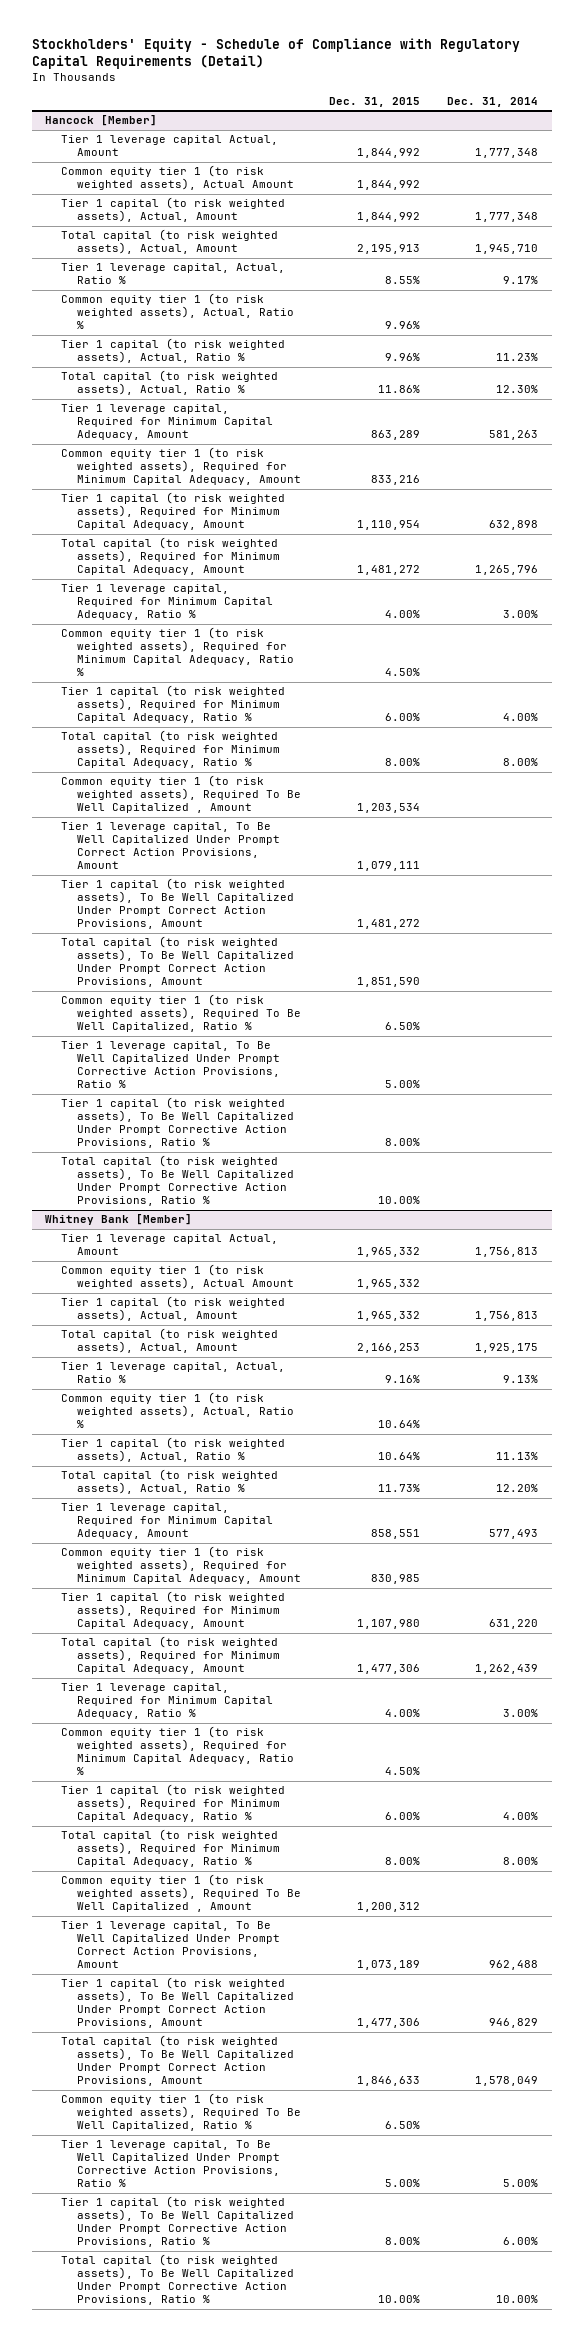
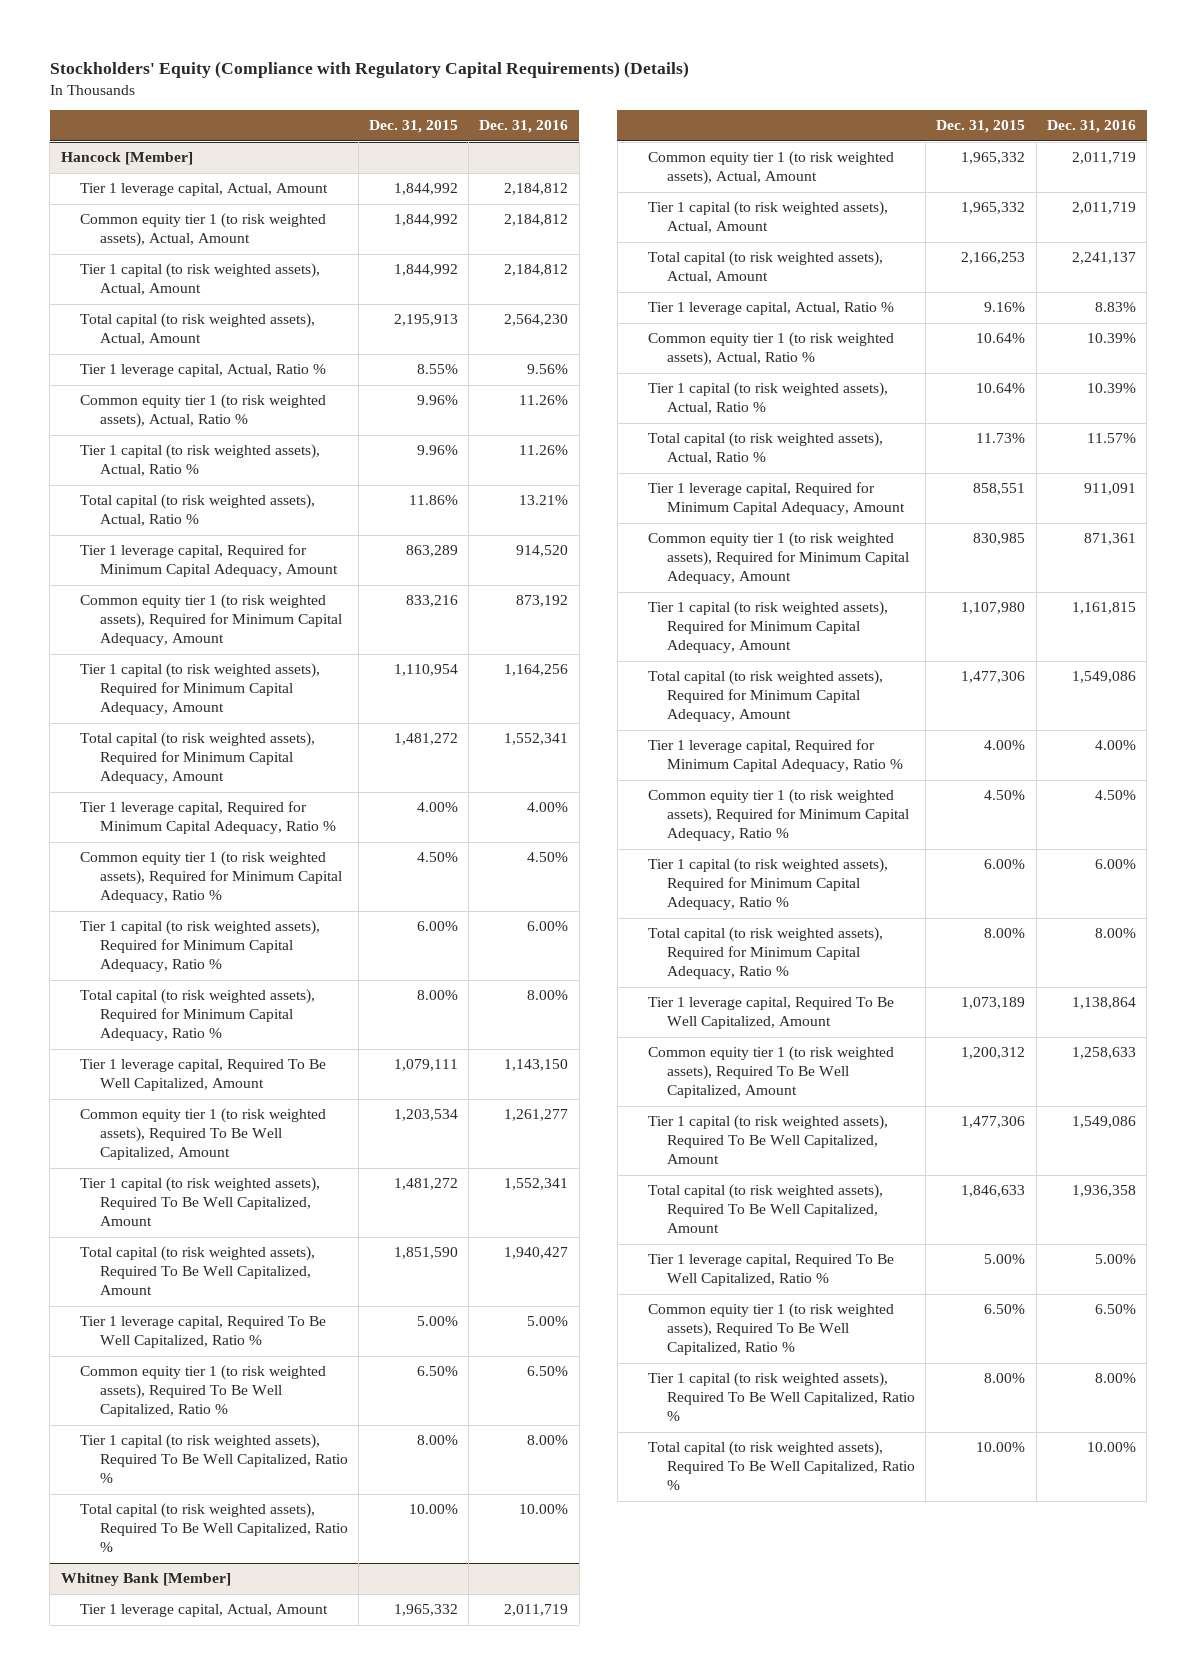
- Stockholders' Equity - Schedule of Compliance with Regulatory Capital Requirements (Detail)
+ Stockholders' Equity (Compliance with Regulatory Capital Requirements) (Details)
- | Dec. 31, 2015 | Dec. 31, 2014
+ | Dec. 31, 2015 | Dec. 31, 2016
@ Hancock [Member]
- Tier 1 leverage capital Actual, Amount | 1,844,992 | 1,777,348
- Common equity tier 1 (to risk weighted assets), Actual Amount | 1,844,992 |
+ Tier 1 leverage capital, Actual, Amount | 1,844,992 | 2,184,812
+ Common equity tier 1 (to risk weighted assets), Actual, Amount | 1,844,992 | 2,184,812
- Common equity tier 1 (to risk weighted assets), Required To Be Well Capitalized , Amount | 1,203,534 |
- Tier 1 leverage capital, To Be Well Capitalized Under Prompt Correct Action Provisions, Amount | 1,079,111 |
- Tier 1 capital (to risk weighted assets), To Be Well Capitalized Under Prompt Correct Action Provisions, Amount | 1,481,272 |
- Total capital (to risk weighted assets), To Be Well Capitalized Under Prompt Correct Action Provisions, Amount | 1,851,590 |
+ Tier 1 leverage capital, Required To Be Well Capitalized, Amount | 1,079,111 | 1,143,150
+ Common equity tier 1 (to risk weighted assets), Required To Be Well Capitalized, Amount | 1,203,534 | 1,261,277
+ Tier 1 capital (to risk weighted assets), Required To Be Well Capitalized, Amount | 1,481,272 | 1,552,341
+ Total capital (to risk weighted assets), Required To Be Well Capitalized, Amount | 1,851,590 | 1,940,427
+ Tier 1 leverage capital, Required To Be Well Capitalized, Ratio % | 5.00% | 5.00%
- Tier 1 leverage capital, To Be Well Capitalized Under Prompt Corrective Action Provisions, Ratio % | 5.00% |
- Tier 1 capital (to risk weighted assets), To Be Well Capitalized Under Prompt Corrective Action Provisions, Ratio % | 8.00% |
- Total capital (to risk weighted assets), To Be Well Capitalized Under Prompt Corrective Action Provisions, Ratio % | 10.00% |
+ Tier 1 capital (to risk weighted assets), Required To Be Well Capitalized, Ratio % | 8.00% | 8.00%
+ Total capital (to risk weighted assets), Required To Be Well Capitalized, Ratio % | 10.00% | 10.00%
@ Whitney Bank [Member]
- Tier 1 leverage capital Actual, Amount | 1,965,332 | 1,756,813
- Common equity tier 1 (to risk weighted assets), Actual Amount | 1,965,332 |
+ Tier 1 leverage capital, Actual, Amount | 1,965,332 | 2,011,719
+ Common equity tier 1 (to risk weighted assets), Actual, Amount | 1,965,332 | 2,011,719
- Common equity tier 1 (to risk weighted assets), Required To Be Well Capitalized , Amount | 1,200,312 |
- Tier 1 leverage capital, To Be Well Capitalized Under Prompt Correct Action Provisions, Amount | 1,073,189 | 962,488
- Tier 1 capital (to risk weighted assets), To Be Well Capitalized Under Prompt Correct Action Provisions, Amount | 1,477,306 | 946,829
- Total capital (to risk weighted assets), To Be Well Capitalized Under Prompt Correct Action Provisions, Amount | 1,846,633 | 1,578,049
+ Tier 1 leverage capital, Required To Be Well Capitalized, Amount | 1,073,189 | 1,138,864
+ Common equity tier 1 (to risk weighted assets), Required To Be Well Capitalized, Amount | 1,200,312 | 1,258,633
+ Tier 1 capital (to risk weighted assets), Required To Be Well Capitalized, Amount | 1,477,306 | 1,549,086
+ Total capital (to risk weighted assets), Required To Be Well Capitalized, Amount | 1,846,633 | 1,936,358
+ Tier 1 leverage capital, Required To Be Well Capitalized, Ratio % | 5.00% | 5.00%
- Tier 1 leverage capital, To Be Well Capitalized Under Prompt Corrective Action Provisions, Ratio % | 5.00% | 5.00%
- Tier 1 capital (to risk weighted assets), To Be Well Capitalized Under Prompt Corrective Action Provisions, Ratio % | 8.00% | 6.00%
- Total capital (to risk weighted assets), To Be Well Capitalized Under Prompt Corrective Action Provisions, Ratio % | 10.00% | 10.00%
+ Tier 1 capital (to risk weighted assets), Required To Be Well Capitalized, Ratio % | 8.00% | 8.00%
+ Total capital (to risk weighted assets), Required To Be Well Capitalized, Ratio % | 10.00% | 10.00%

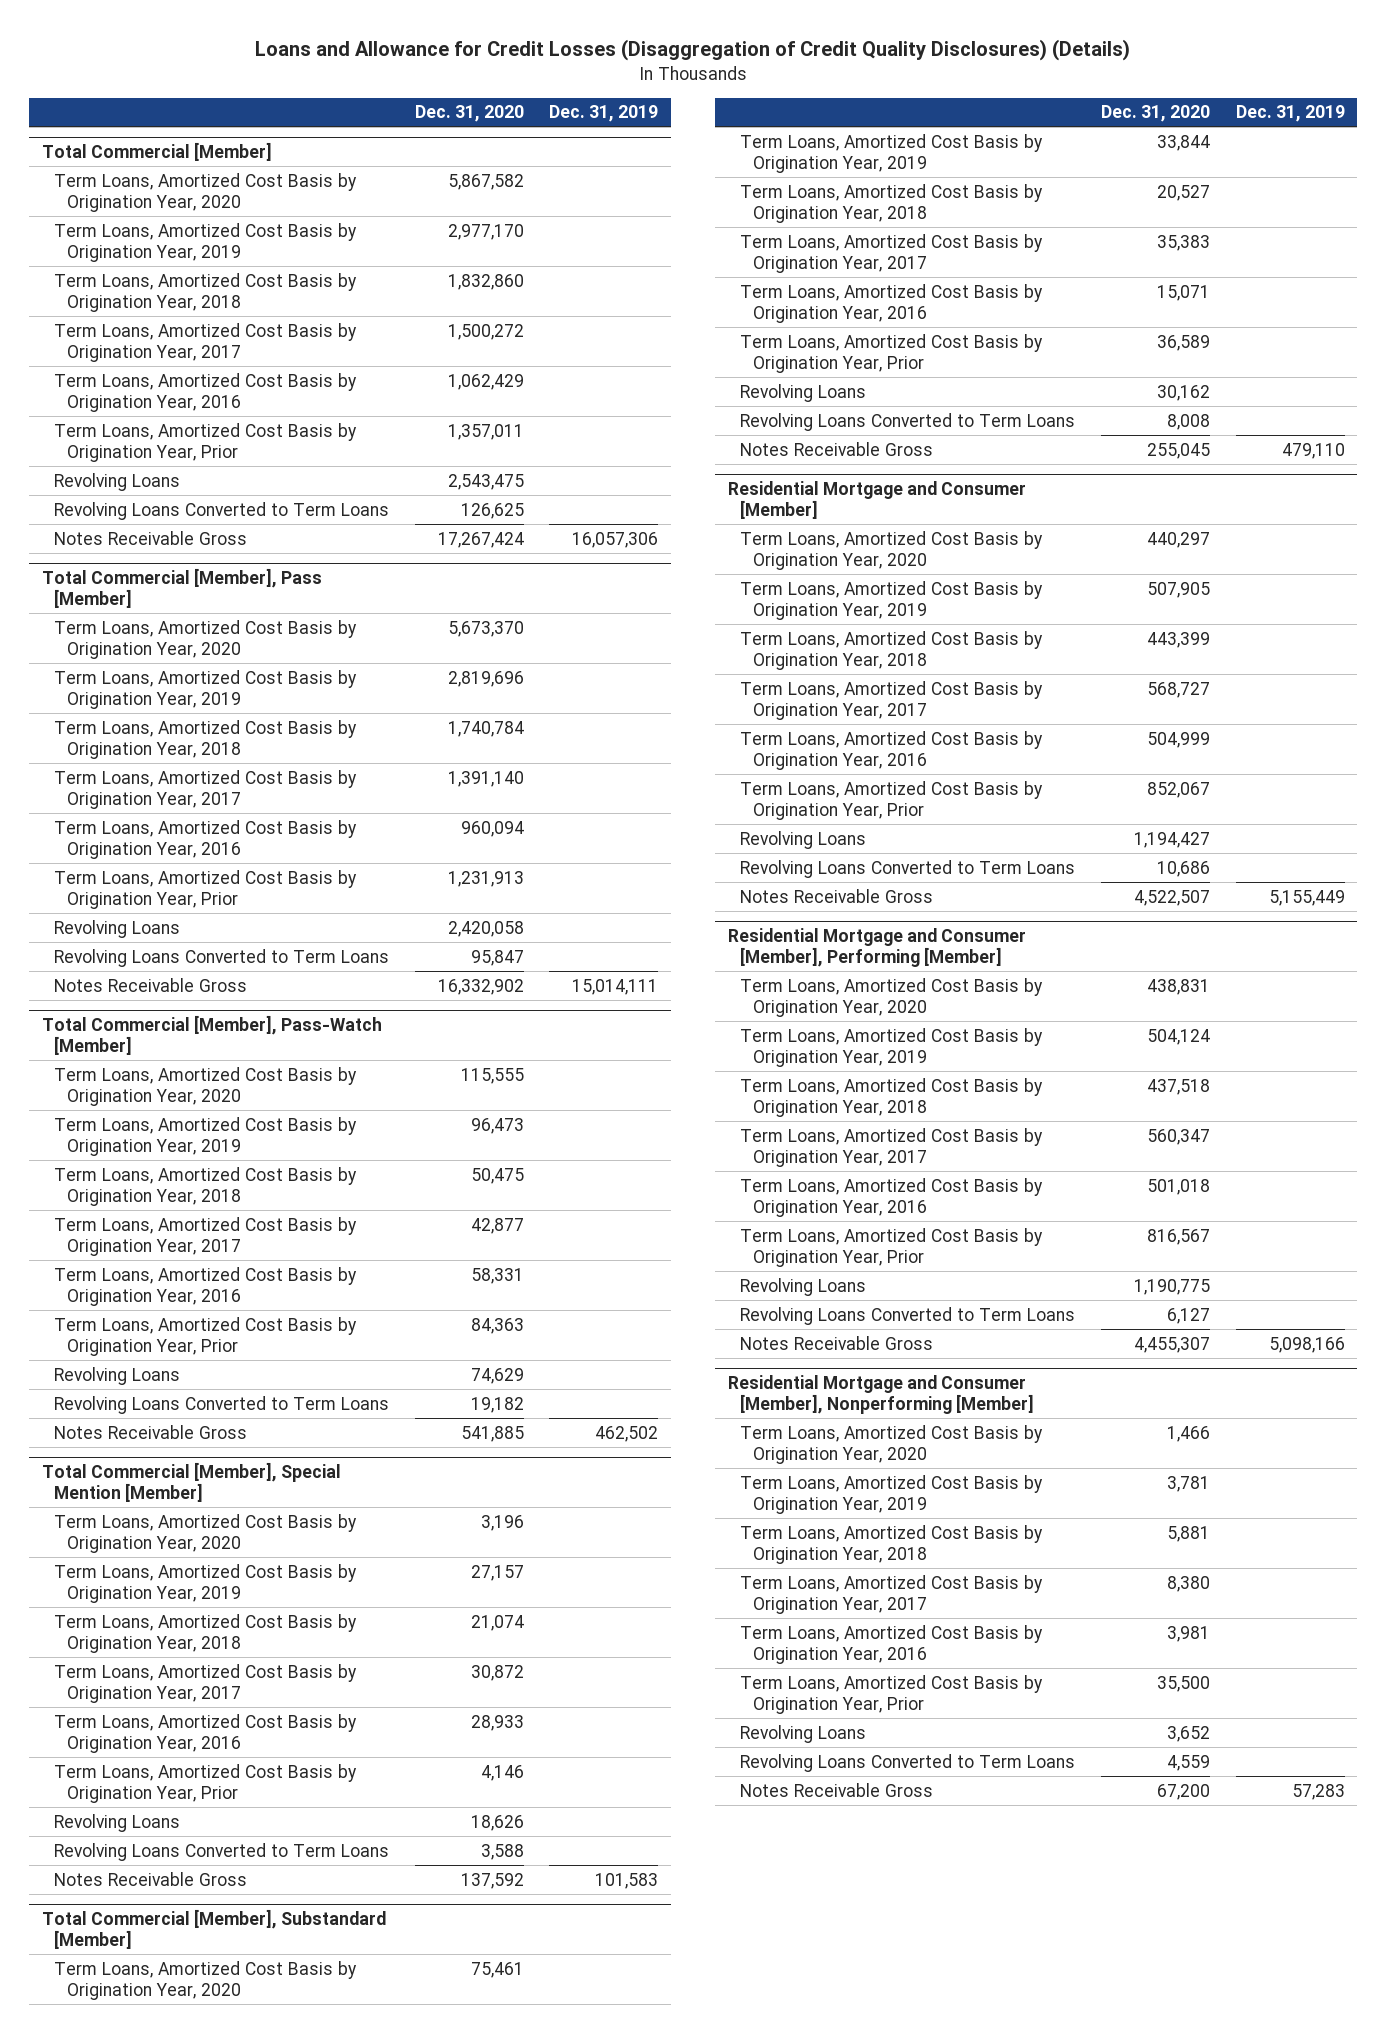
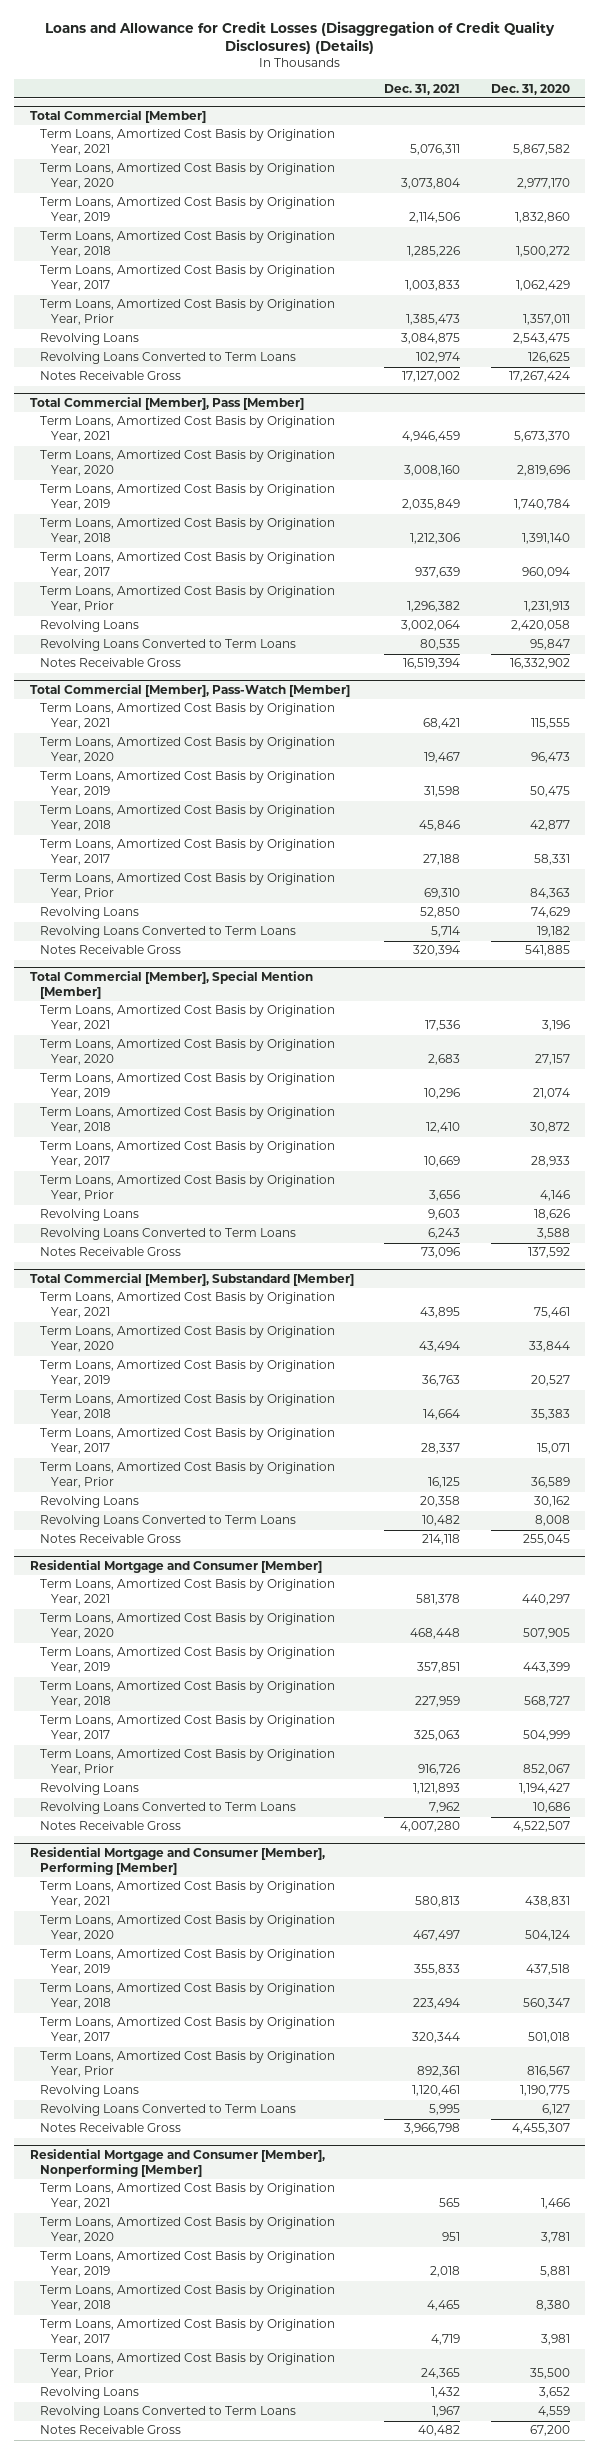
- | Dec. 31, 2020 | Dec. 31, 2019
+ | Dec. 31, 2021 | Dec. 31, 2020
@ Total Commercial [Member]
- Term Loans, Amortized Cost Basis by Origination Year, 2020 | 5,867,582 |
- Term Loans, Amortized Cost Basis by Origination Year, 2019 | 2,977,170 |
- Term Loans, Amortized Cost Basis by Origination Year, 2018 | 1,832,860 |
- Term Loans, Amortized Cost Basis by Origination Year, 2017 | 1,500,272 |
- Term Loans, Amortized Cost Basis by Origination Year, 2016 | 1,062,429 |
+ Term Loans, Amortized Cost Basis by Origination Year, 2021 | 5,076,311 | 5,867,582
+ Term Loans, Amortized Cost Basis by Origination Year, 2020 | 3,073,804 | 2,977,170
+ Term Loans, Amortized Cost Basis by Origination Year, 2019 | 2,114,506 | 1,832,860
+ Term Loans, Amortized Cost Basis by Origination Year, 2018 | 1,285,226 | 1,500,272
+ Term Loans, Amortized Cost Basis by Origination Year, 2017 | 1,003,833 | 1,062,429
@ Total Commercial [Member], Pass [Member]
- Term Loans, Amortized Cost Basis by Origination Year, 2020 | 5,673,370 |
- Term Loans, Amortized Cost Basis by Origination Year, 2019 | 2,819,696 |
- Term Loans, Amortized Cost Basis by Origination Year, 2018 | 1,740,784 |
- Term Loans, Amortized Cost Basis by Origination Year, 2017 | 1,391,140 |
- Term Loans, Amortized Cost Basis by Origination Year, 2016 | 960,094 |
+ Term Loans, Amortized Cost Basis by Origination Year, 2021 | 4,946,459 | 5,673,370
+ Term Loans, Amortized Cost Basis by Origination Year, 2020 | 3,008,160 | 2,819,696
+ Term Loans, Amortized Cost Basis by Origination Year, 2019 | 2,035,849 | 1,740,784
+ Term Loans, Amortized Cost Basis by Origination Year, 2018 | 1,212,306 | 1,391,140
+ Term Loans, Amortized Cost Basis by Origination Year, 2017 | 937,639 | 960,094
@ Total Commercial [Member], Pass-Watch [Member]
- Term Loans, Amortized Cost Basis by Origination Year, 2020 | 115,555 |
- Term Loans, Amortized Cost Basis by Origination Year, 2019 | 96,473 |
- Term Loans, Amortized Cost Basis by Origination Year, 2018 | 50,475 |
- Term Loans, Amortized Cost Basis by Origination Year, 2017 | 42,877 |
- Term Loans, Amortized Cost Basis by Origination Year, 2016 | 58,331 |
+ Term Loans, Amortized Cost Basis by Origination Year, 2021 | 68,421 | 115,555
+ Term Loans, Amortized Cost Basis by Origination Year, 2020 | 19,467 | 96,473
+ Term Loans, Amortized Cost Basis by Origination Year, 2019 | 31,598 | 50,475
+ Term Loans, Amortized Cost Basis by Origination Year, 2018 | 45,846 | 42,877
+ Term Loans, Amortized Cost Basis by Origination Year, 2017 | 27,188 | 58,331
@ Total Commercial [Member], Special Mention [Member]
- Term Loans, Amortized Cost Basis by Origination Year, 2020 | 3,196 |
- Term Loans, Amortized Cost Basis by Origination Year, 2019 | 27,157 |
- Term Loans, Amortized Cost Basis by Origination Year, 2018 | 21,074 |
- Term Loans, Amortized Cost Basis by Origination Year, 2017 | 30,872 |
- Term Loans, Amortized Cost Basis by Origination Year, 2016 | 28,933 |
+ Term Loans, Amortized Cost Basis by Origination Year, 2021 | 17,536 | 3,196
+ Term Loans, Amortized Cost Basis by Origination Year, 2020 | 2,683 | 27,157
+ Term Loans, Amortized Cost Basis by Origination Year, 2019 | 10,296 | 21,074
+ Term Loans, Amortized Cost Basis by Origination Year, 2018 | 12,410 | 30,872
+ Term Loans, Amortized Cost Basis by Origination Year, 2017 | 10,669 | 28,933
@ Total Commercial [Member], Substandard [Member]
- Term Loans, Amortized Cost Basis by Origination Year, 2020 | 75,461 |
- Term Loans, Amortized Cost Basis by Origination Year, 2019 | 33,844 |
- Term Loans, Amortized Cost Basis by Origination Year, 2018 | 20,527 |
- Term Loans, Amortized Cost Basis by Origination Year, 2017 | 35,383 |
- Term Loans, Amortized Cost Basis by Origination Year, 2016 | 15,071 |
+ Term Loans, Amortized Cost Basis by Origination Year, 2021 | 43,895 | 75,461
+ Term Loans, Amortized Cost Basis by Origination Year, 2020 | 43,494 | 33,844
+ Term Loans, Amortized Cost Basis by Origination Year, 2019 | 36,763 | 20,527
+ Term Loans, Amortized Cost Basis by Origination Year, 2018 | 14,664 | 35,383
+ Term Loans, Amortized Cost Basis by Origination Year, 2017 | 28,337 | 15,071
@ Residential Mortgage and Consumer [Member]
- Term Loans, Amortized Cost Basis by Origination Year, 2020 | 440,297 |
- Term Loans, Amortized Cost Basis by Origination Year, 2019 | 507,905 |
- Term Loans, Amortized Cost Basis by Origination Year, 2018 | 443,399 |
- Term Loans, Amortized Cost Basis by Origination Year, 2017 | 568,727 |
- Term Loans, Amortized Cost Basis by Origination Year, 2016 | 504,999 |
+ Term Loans, Amortized Cost Basis by Origination Year, 2021 | 581,378 | 440,297
+ Term Loans, Amortized Cost Basis by Origination Year, 2020 | 468,448 | 507,905
+ Term Loans, Amortized Cost Basis by Origination Year, 2019 | 357,851 | 443,399
+ Term Loans, Amortized Cost Basis by Origination Year, 2018 | 227,959 | 568,727
+ Term Loans, Amortized Cost Basis by Origination Year, 2017 | 325,063 | 504,999
@ Residential Mortgage and Consumer [Member], Performing [Member]
- Term Loans, Amortized Cost Basis by Origination Year, 2020 | 438,831 |
- Term Loans, Amortized Cost Basis by Origination Year, 2019 | 504,124 |
- Term Loans, Amortized Cost Basis by Origination Year, 2018 | 437,518 |
- Term Loans, Amortized Cost Basis by Origination Year, 2017 | 560,347 |
- Term Loans, Amortized Cost Basis by Origination Year, 2016 | 501,018 |
+ Term Loans, Amortized Cost Basis by Origination Year, 2021 | 580,813 | 438,831
+ Term Loans, Amortized Cost Basis by Origination Year, 2020 | 467,497 | 504,124
+ Term Loans, Amortized Cost Basis by Origination Year, 2019 | 355,833 | 437,518
+ Term Loans, Amortized Cost Basis by Origination Year, 2018 | 223,494 | 560,347
+ Term Loans, Amortized Cost Basis by Origination Year, 2017 | 320,344 | 501,018
@ Residential Mortgage and Consumer [Member], Nonperforming [Member]
- Term Loans, Amortized Cost Basis by Origination Year, 2020 | 1,466 |
- Term Loans, Amortized Cost Basis by Origination Year, 2019 | 3,781 |
- Term Loans, Amortized Cost Basis by Origination Year, 2018 | 5,881 |
- Term Loans, Amortized Cost Basis by Origination Year, 2017 | 8,380 |
- Term Loans, Amortized Cost Basis by Origination Year, 2016 | 3,981 |
+ Term Loans, Amortized Cost Basis by Origination Year, 2021 | 565 | 1,466
+ Term Loans, Amortized Cost Basis by Origination Year, 2020 | 951 | 3,781
+ Term Loans, Amortized Cost Basis by Origination Year, 2019 | 2,018 | 5,881
+ Term Loans, Amortized Cost Basis by Origination Year, 2018 | 4,465 | 8,380
+ Term Loans, Amortized Cost Basis by Origination Year, 2017 | 4,719 | 3,981

